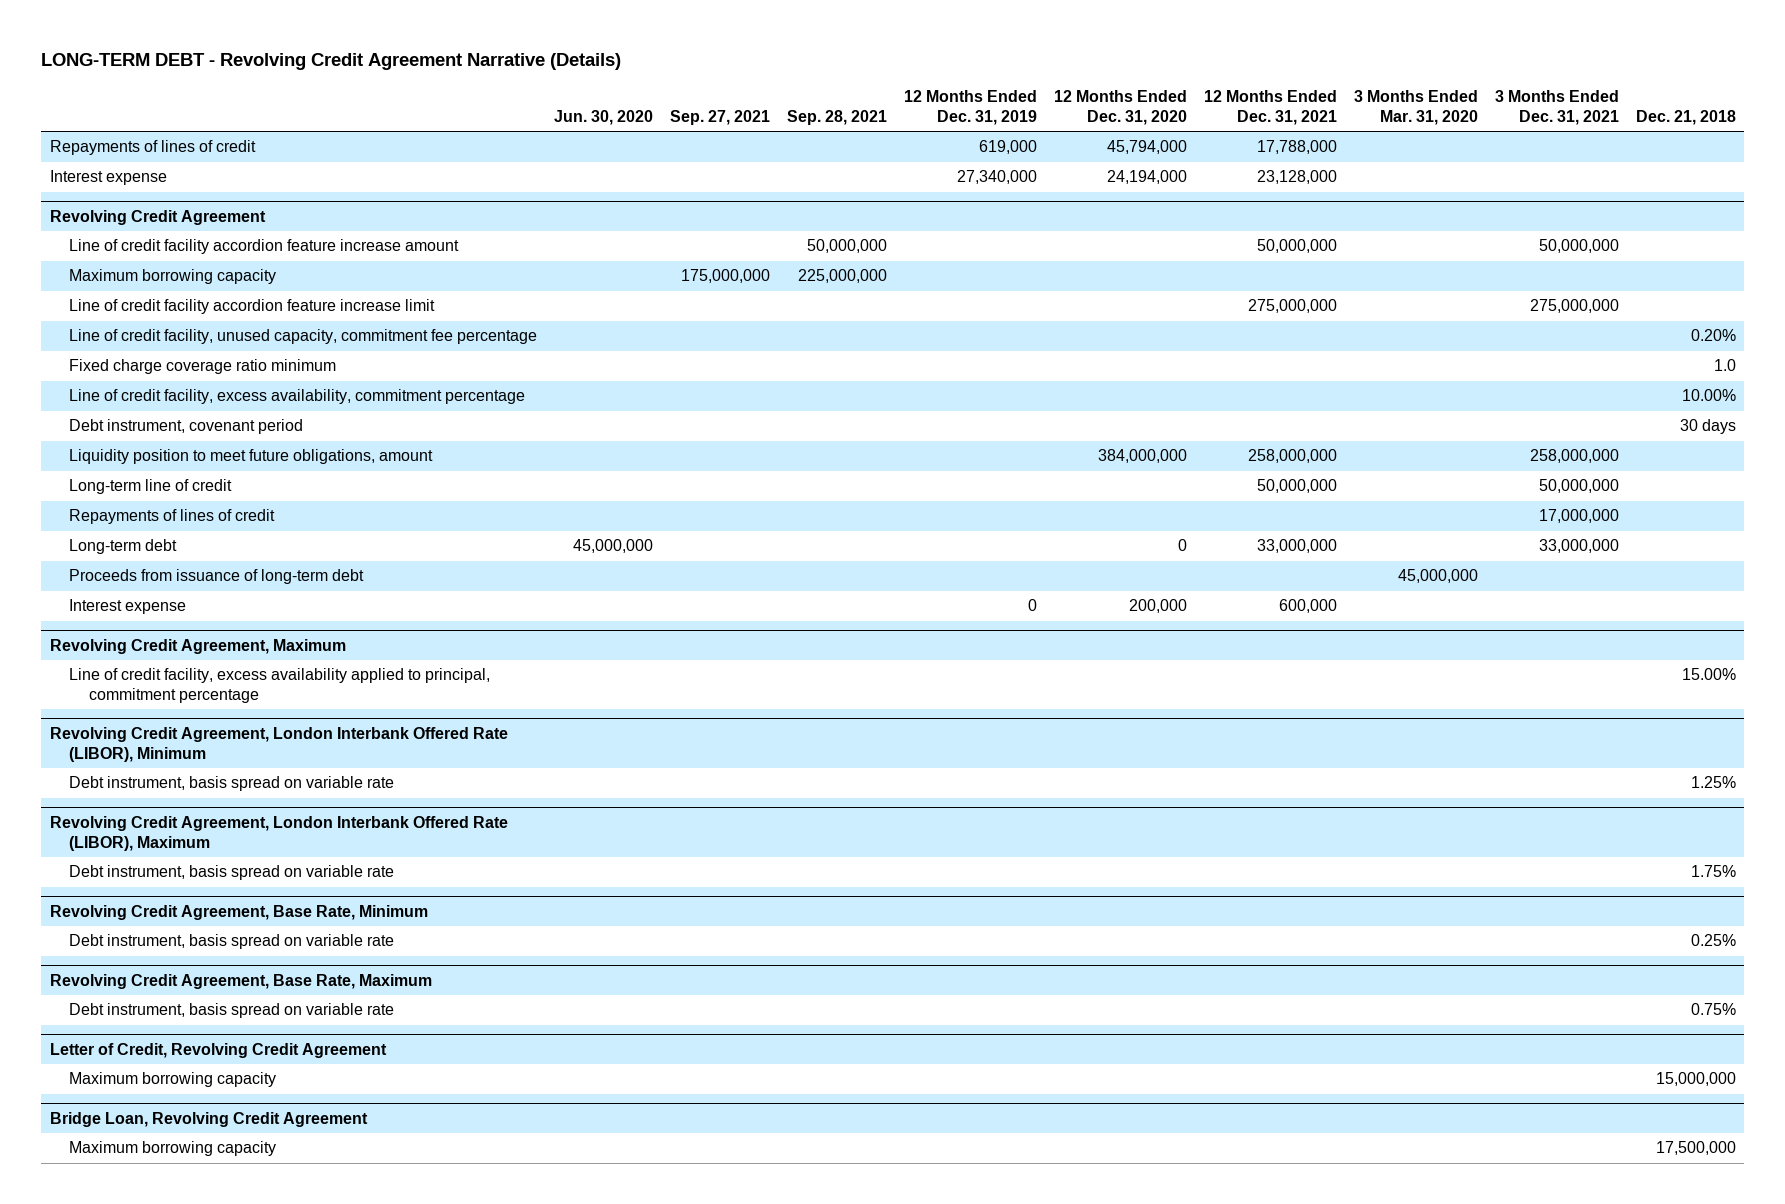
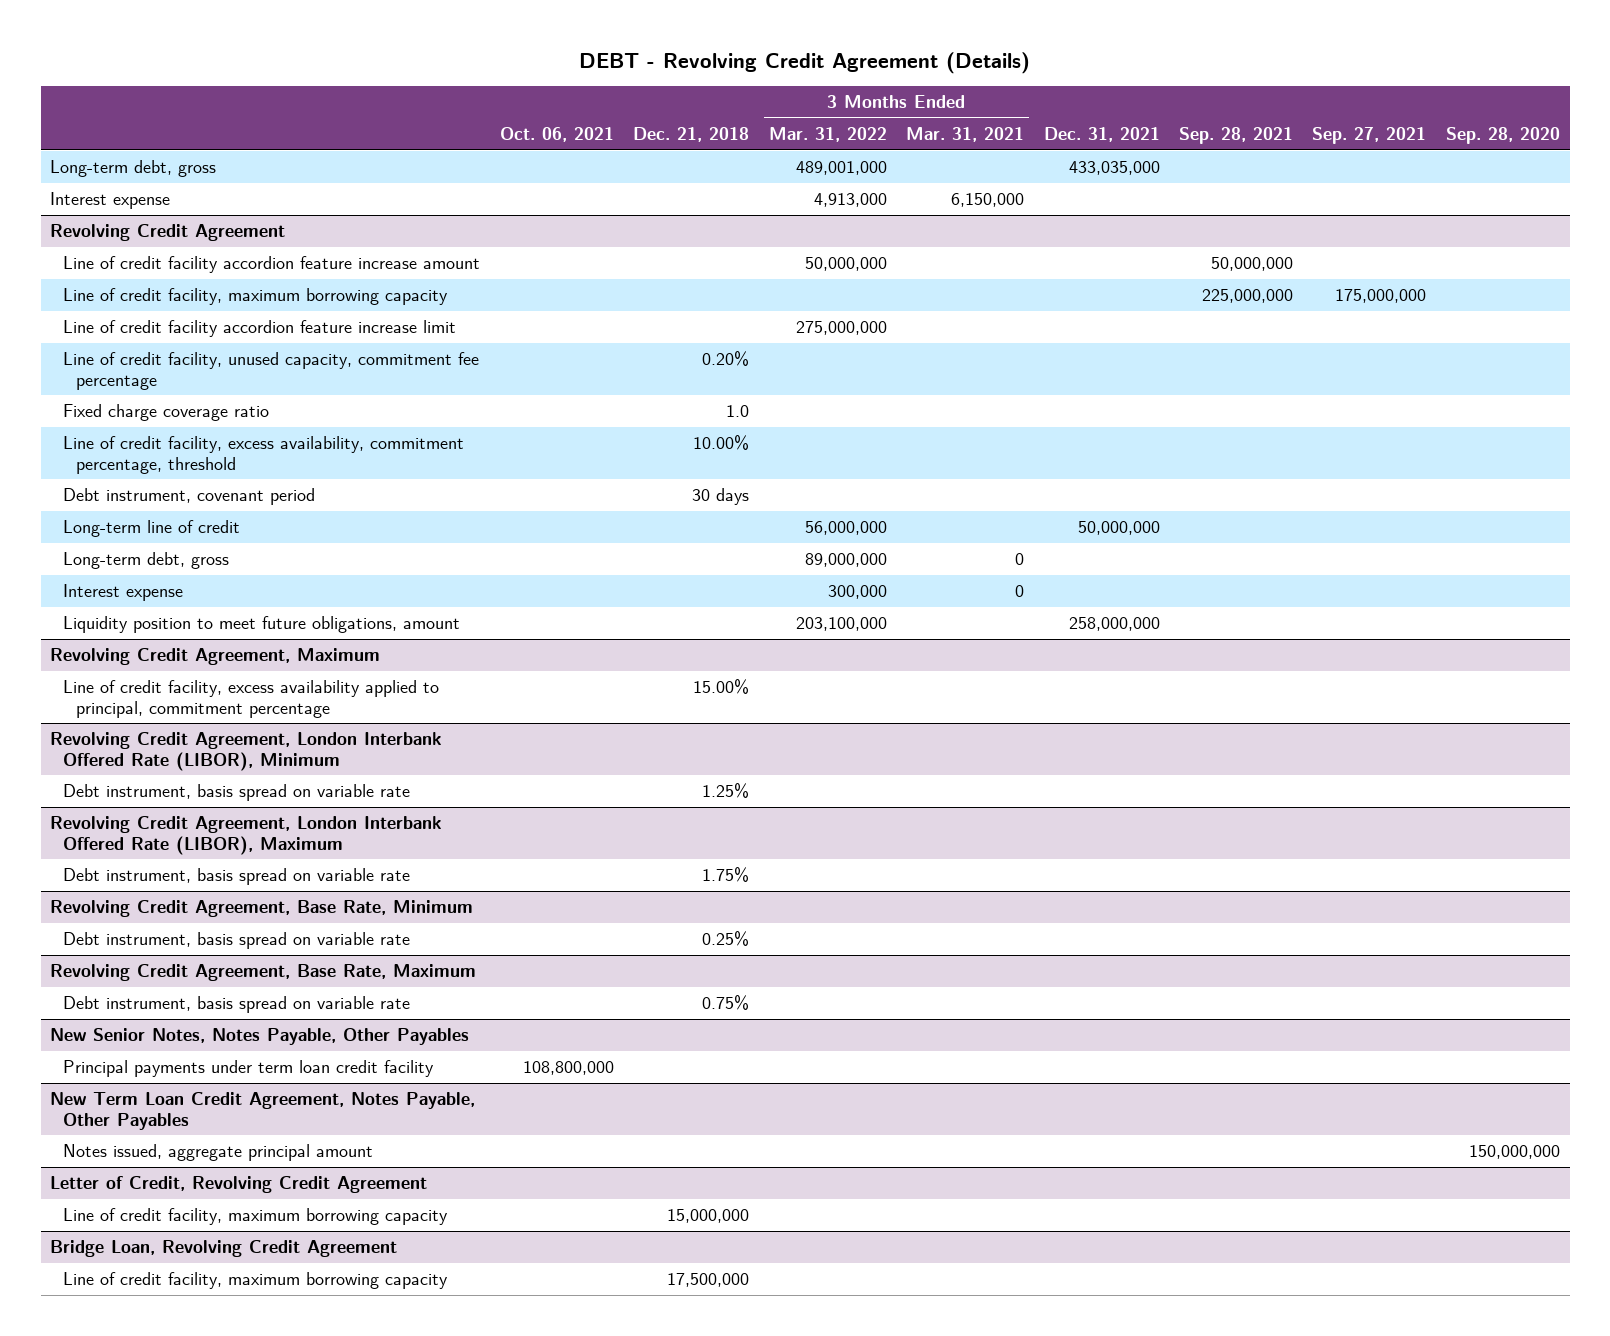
- LONG-TERM DEBT - Revolving Credit Agreement Narrative (Details)
+ DEBT - Revolving Credit Agreement (Details)
- | Jun. 30, 2020 | Sep. 27, 2021 | Sep. 28, 2021 | 12 Months Ended Dec. 31, 2019 | 12 Months Ended Dec. 31, 2020 | 12 Months Ended Dec. 31, 2021 | 3 Months Ended Mar. 31, 2020 | 3 Months Ended Dec. 31, 2021 | Dec. 21, 2018
+ | Oct. 06, 2021 | Dec. 21, 2018 | 3 Months Ended Mar. 31, 2022 | 3 Months Ended Mar. 31, 2021 | Dec. 31, 2021 | Sep. 28, 2021 | Sep. 27, 2021 | Sep. 28, 2020
- Repayments of lines of credit | | | | 619,000 | 45,794,000 | 17,788,000 | | |
+ Long-term debt, gross | | | 489,001,000 | | 433,035,000 | | |
@ Revolving Credit Agreement
- Maximum borrowing capacity | | 175,000,000 | 225,000,000 | | | | | |
+ Line of credit facility, maximum borrowing capacity | | | | | | 225,000,000 | 175,000,000 |
- Fixed charge coverage ratio minimum | | | | | | | | | 1.0
- Line of credit facility, excess availability, commitment percentage | | | | | | | | | 10.00%
+ Fixed charge coverage ratio | | 1.0 | | | | | |
+ Line of credit facility, excess availability, commitment percentage, threshold | | 10.00% | | | | | |
- Repayments of lines of credit | | | | | | | | 17,000,000 |
- Long-term debt | 45,000,000 | | | | 0 | 33,000,000 | | 33,000,000 |
- Proceeds from issuance of long-term debt | | | | | | | 45,000,000 | |
+ Long-term debt, gross | | | 89,000,000 | 0 | | | |
moved down: Liquidity position to meet future obligations, amount | | | 203,100,000 | | 258,000,000 | | |
+ New Senior Notes, Notes Payable, Other Payables
+ Principal payments under term loan credit facility | 108,800,000 | | | | | | |
+ New Term Loan Credit Agreement, Notes Payable, Other Payables
+ Notes issued, aggregate principal amount | | | | | | | | 150,000,000
@ Letter of Credit, Revolving Credit Agreement
- Maximum borrowing capacity | | | | | | | | | 15,000,000
+ Line of credit facility, maximum borrowing capacity | | 15,000,000 | | | | | |
@ Bridge Loan, Revolving Credit Agreement
- Maximum borrowing capacity | | | | | | | | | 17,500,000
+ Line of credit facility, maximum borrowing capacity | | 17,500,000 | | | | | |

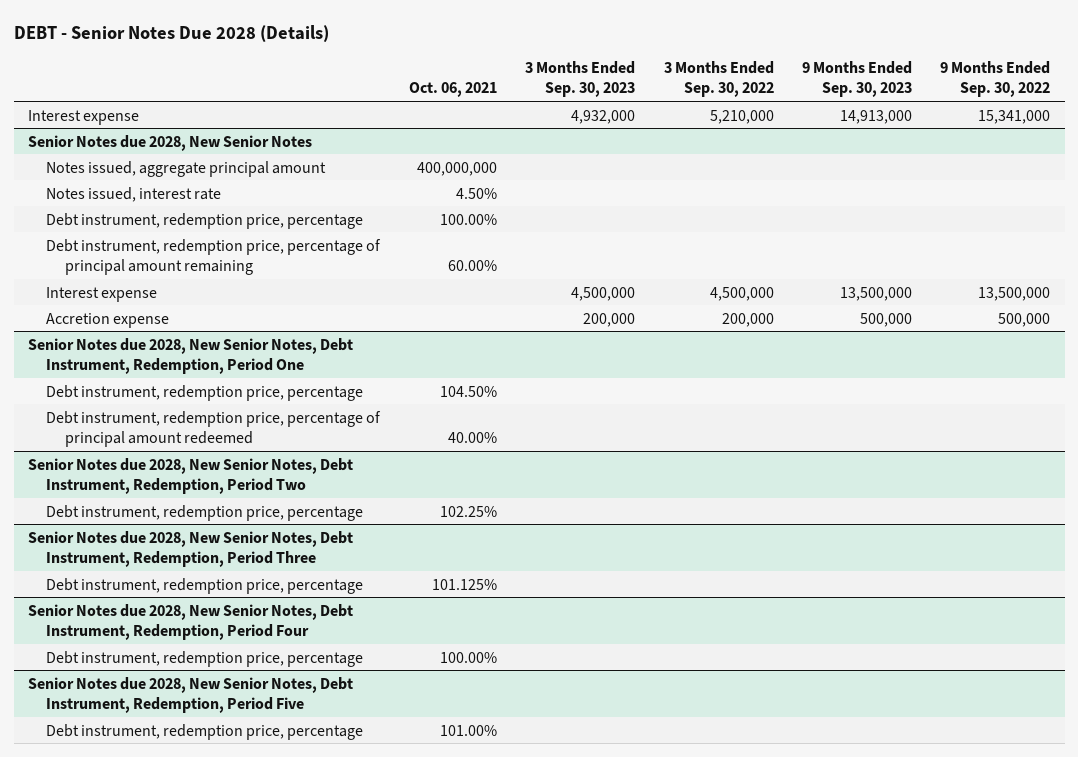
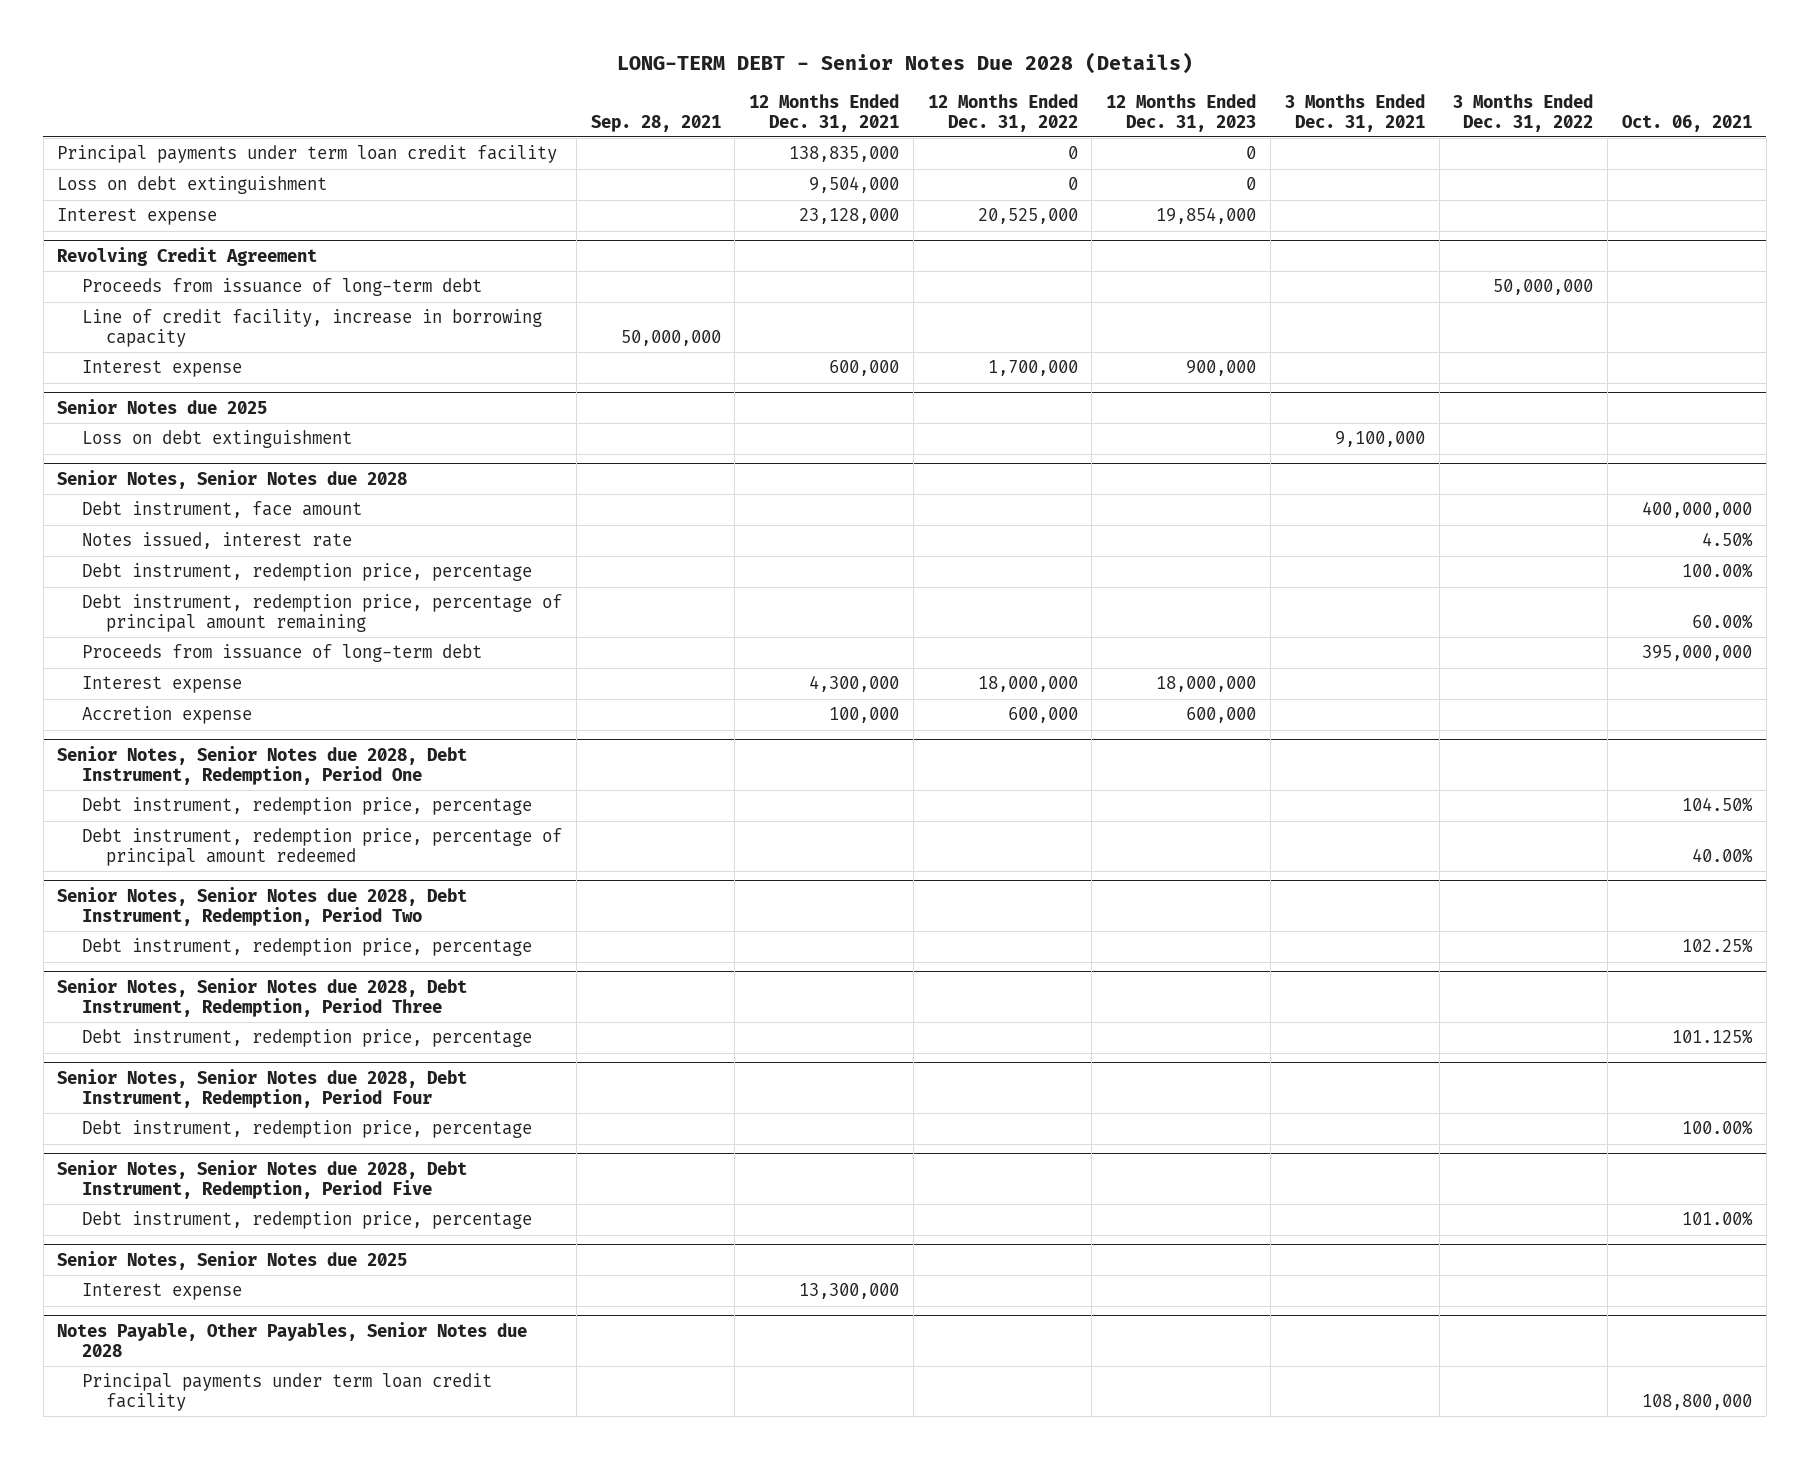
- DEBT - Senior Notes Due 2028 (Details)
+ LONG-TERM DEBT - Senior Notes Due 2028 (Details)
- | Oct. 06, 2021 | 3 Months Ended Sep. 30, 2023 | 3 Months Ended Sep. 30, 2022 | 9 Months Ended Sep. 30, 2023 | 9 Months Ended Sep. 30, 2022
+ | Sep. 28, 2021 | 12 Months Ended Dec. 31, 2021 | 12 Months Ended Dec. 31, 2022 | 12 Months Ended Dec. 31, 2023 | 3 Months Ended Dec. 31, 2021 | 3 Months Ended Dec. 31, 2022 | Oct. 06, 2021
+ Principal payments under term loan credit facility | | 138,835,000 | 0 | 0 | | |
+ Loss on debt extinguishment | | 9,504,000 | 0 | 0 | | |
- Senior Notes due 2028, New Senior Notes
- Notes issued, aggregate principal amount | 400,000,000 | | | |
+ Revolving Credit Agreement
+ Proceeds from issuance of long-term debt | | | | | | 50,000,000 |
+ Line of credit facility, increase in borrowing capacity | 50,000,000 | | | | | |
+ Interest expense | | 600,000 | 1,700,000 | 900,000 | | |
+ Senior Notes due 2025
+ Loss on debt extinguishment | | | | | 9,100,000 | |
+ Senior Notes, Senior Notes due 2028
+ Debt instrument, face amount | | | | | | | 400,000,000
+ Proceeds from issuance of long-term debt | | | | | | | 395,000,000
- Senior Notes due 2028, New Senior Notes, Debt Instrument, Redemption, Period One
+ Senior Notes, Senior Notes due 2028, Debt Instrument, Redemption, Period One
- Senior Notes due 2028, New Senior Notes, Debt Instrument, Redemption, Period Two
+ Senior Notes, Senior Notes due 2028, Debt Instrument, Redemption, Period Two
- Senior Notes due 2028, New Senior Notes, Debt Instrument, Redemption, Period Three
+ Senior Notes, Senior Notes due 2028, Debt Instrument, Redemption, Period Three
- Senior Notes due 2028, New Senior Notes, Debt Instrument, Redemption, Period Four
+ Senior Notes, Senior Notes due 2028, Debt Instrument, Redemption, Period Four
- Senior Notes due 2028, New Senior Notes, Debt Instrument, Redemption, Period Five
+ Senior Notes, Senior Notes due 2028, Debt Instrument, Redemption, Period Five
+ Senior Notes, Senior Notes due 2025
+ Interest expense | | 13,300,000 | | | | |
+ Notes Payable, Other Payables, Senior Notes due 2028
+ Principal payments under term loan credit facility | | | | | | | 108,800,000

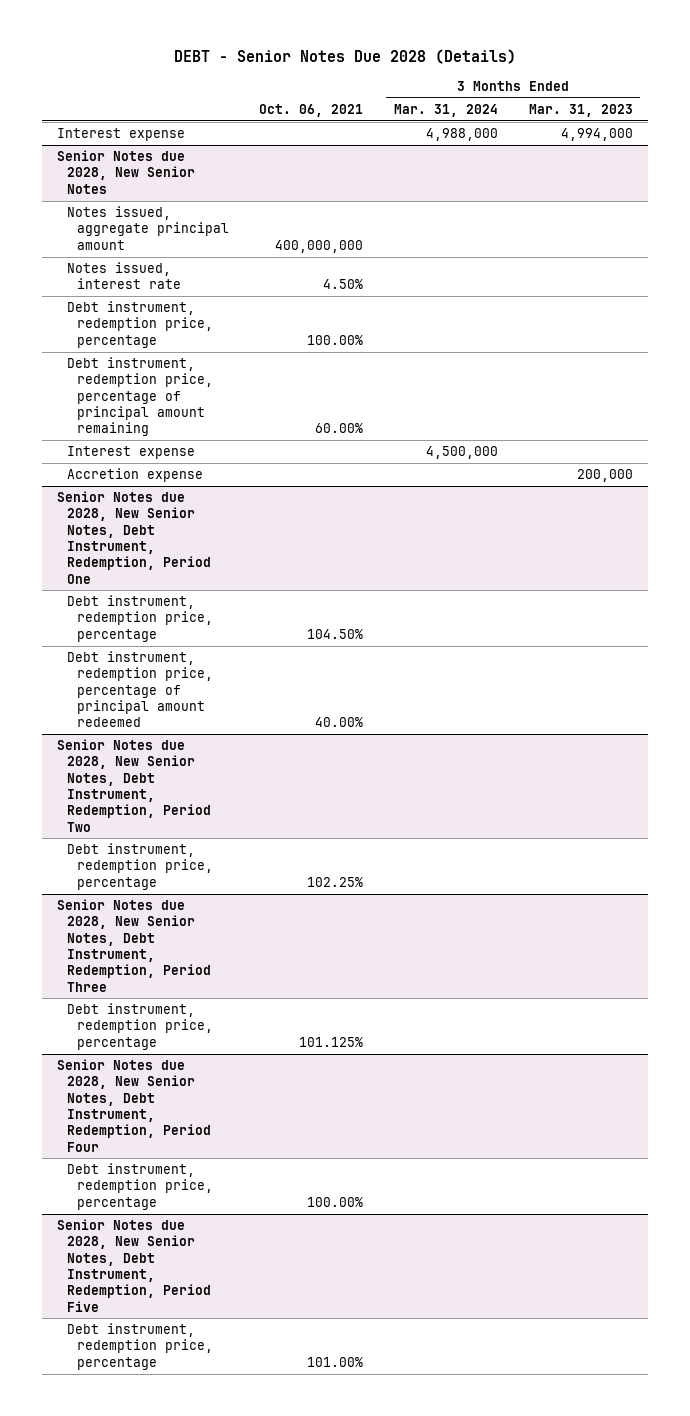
- LONG-TERM DEBT - Senior Notes Due 2028 (Details)
+ DEBT - Senior Notes Due 2028 (Details)
- | Sep. 28, 2021 | 12 Months Ended Dec. 31, 2021 | 12 Months Ended Dec. 31, 2022 | 12 Months Ended Dec. 31, 2023 | 3 Months Ended Dec. 31, 2021 | 3 Months Ended Dec. 31, 2022 | Oct. 06, 2021
+ | Oct. 06, 2021 | 3 Months Ended Mar. 31, 2024 | 3 Months Ended Mar. 31, 2023
- Principal payments under term loan credit facility | | 138,835,000 | 0 | 0 | | |
- Loss on debt extinguishment | | 9,504,000 | 0 | 0 | | |
- Revolving Credit Agreement
- Proceeds from issuance of long-term debt | | | | | | 50,000,000 |
- Line of credit facility, increase in borrowing capacity | 50,000,000 | | | | | |
- Interest expense | | 600,000 | 1,700,000 | 900,000 | | |
- Senior Notes due 2025
- Loss on debt extinguishment | | | | | 9,100,000 | |
- Senior Notes, Senior Notes due 2028
- Debt instrument, face amount | | | | | | | 400,000,000
+ Senior Notes due 2028, New Senior Notes
+ Notes issued, aggregate principal amount | 400,000,000 | |
- Proceeds from issuance of long-term debt | | | | | | | 395,000,000
- Senior Notes, Senior Notes due 2028, Debt Instrument, Redemption, Period One
+ Senior Notes due 2028, New Senior Notes, Debt Instrument, Redemption, Period One
- Senior Notes, Senior Notes due 2028, Debt Instrument, Redemption, Period Two
+ Senior Notes due 2028, New Senior Notes, Debt Instrument, Redemption, Period Two
- Senior Notes, Senior Notes due 2028, Debt Instrument, Redemption, Period Three
+ Senior Notes due 2028, New Senior Notes, Debt Instrument, Redemption, Period Three
- Senior Notes, Senior Notes due 2028, Debt Instrument, Redemption, Period Four
+ Senior Notes due 2028, New Senior Notes, Debt Instrument, Redemption, Period Four
- Senior Notes, Senior Notes due 2028, Debt Instrument, Redemption, Period Five
+ Senior Notes due 2028, New Senior Notes, Debt Instrument, Redemption, Period Five
- Senior Notes, Senior Notes due 2025
- Interest expense | | 13,300,000 | | | | |
- Notes Payable, Other Payables, Senior Notes due 2028
- Principal payments under term loan credit facility | | | | | | | 108,800,000

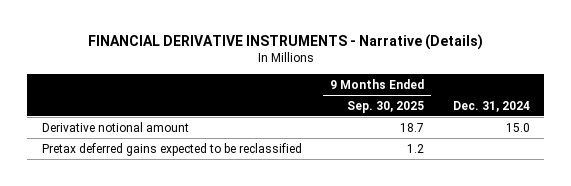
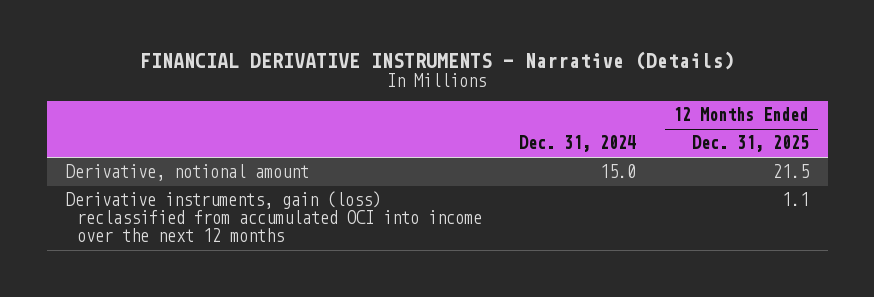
- | 9 Months Ended Sep. 30, 2025 | Dec. 31, 2024
+ | Dec. 31, 2024 | 12 Months Ended Dec. 31, 2025
- Derivative notional amount | 18.7 | 15.0
- Pretax deferred gains expected to be reclassified | 1.2 |
+ Derivative, notional amount | 15.0 | 21.5
+ Derivative instruments, gain (loss) reclassified from accumulated OCI into income over the next 12 months | | 1.1

